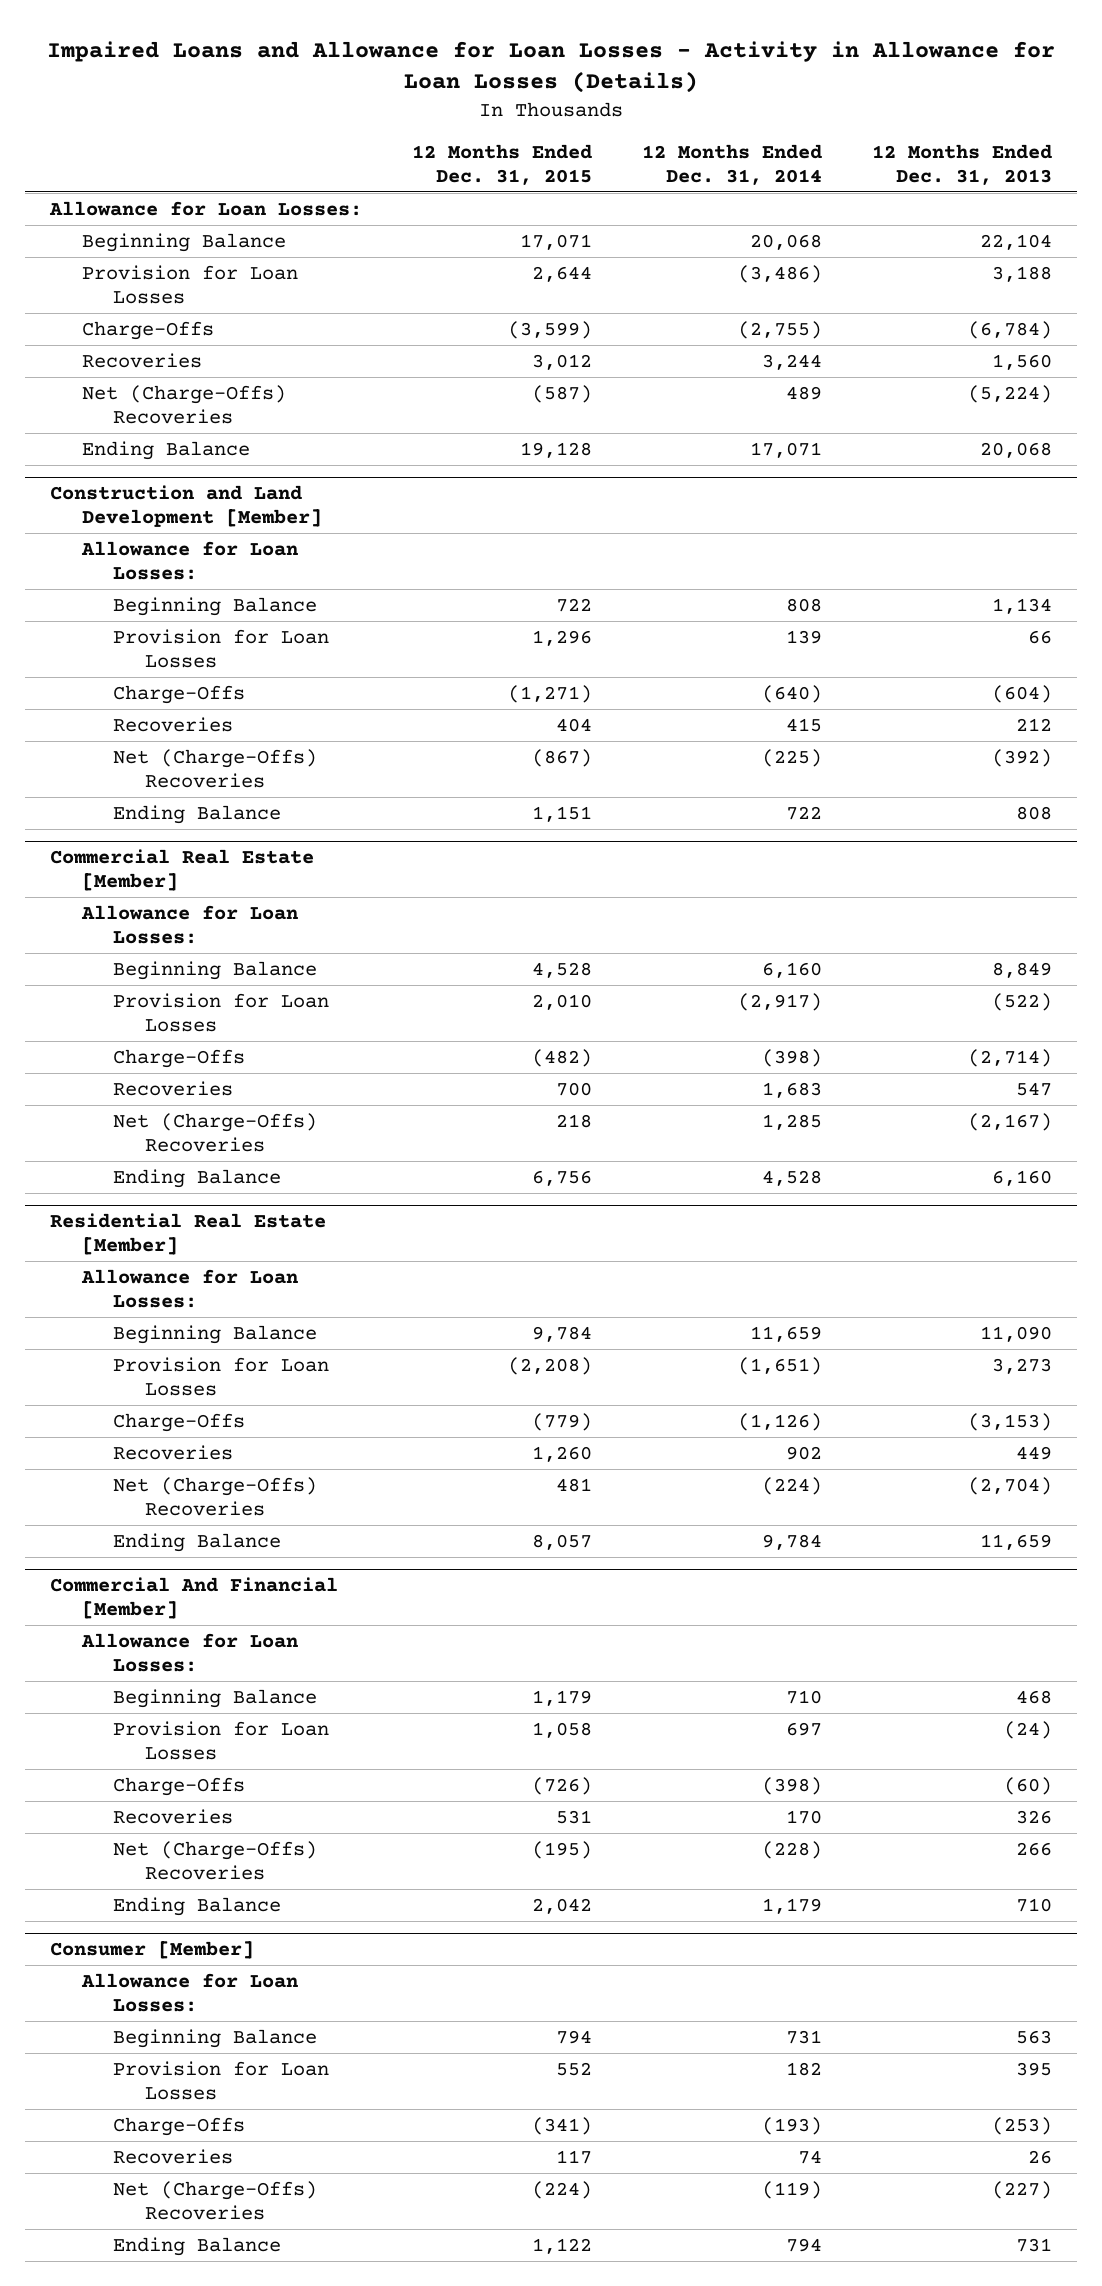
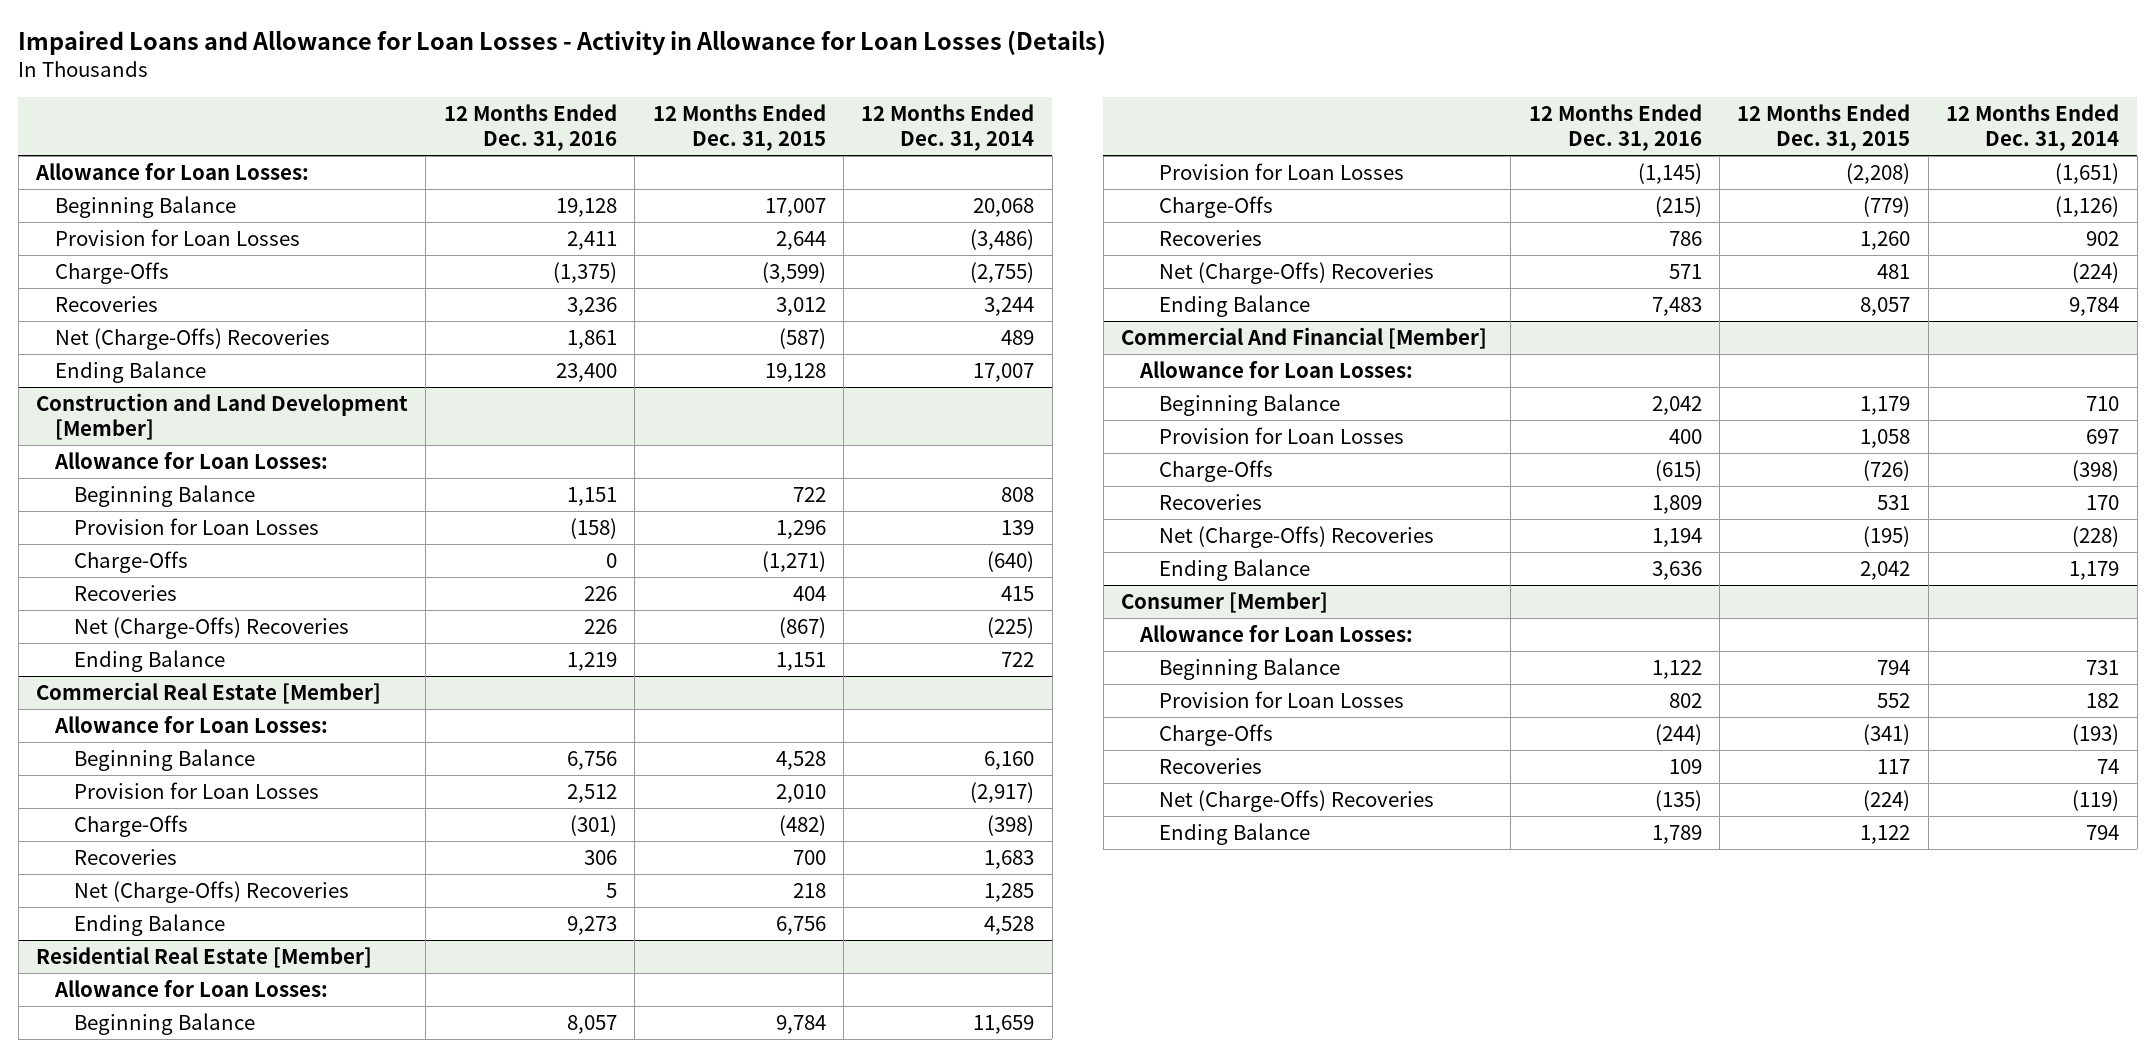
- | 12 Months Ended Dec. 31, 2015 | 12 Months Ended Dec. 31, 2014 | 12 Months Ended Dec. 31, 2013
+ | 12 Months Ended Dec. 31, 2016 | 12 Months Ended Dec. 31, 2015 | 12 Months Ended Dec. 31, 2014
- Beginning Balance | 17,071 | 20,068 | 22,104
+ Beginning Balance | 19,128 | 17,007 | 20,068
- Ending Balance | 19,128 | 17,071 | 20,068
+ Ending Balance | 23,400 | 19,128 | 17,007

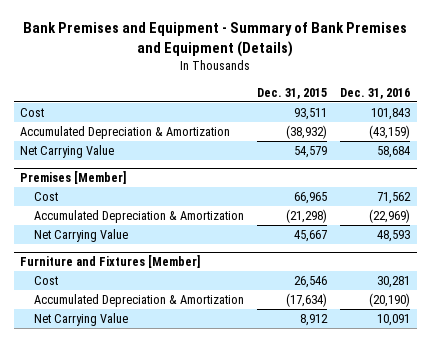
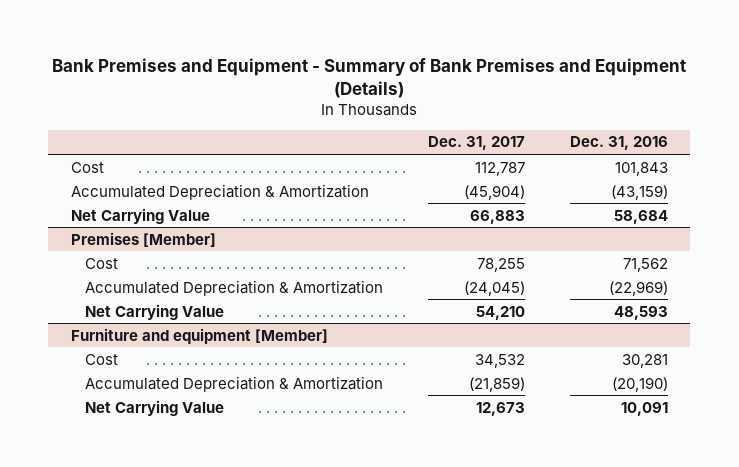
- | Dec. 31, 2015 | Dec. 31, 2016
+ | Dec. 31, 2017 | Dec. 31, 2016
- Furniture and Fixtures [Member]
+ Furniture and equipment [Member]

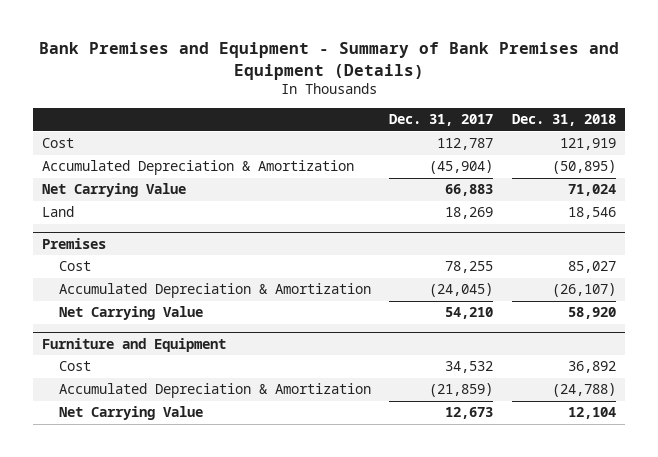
- | Dec. 31, 2017 | Dec. 31, 2016
+ | Dec. 31, 2017 | Dec. 31, 2018
- Premises [Member]
+ Land | 18,269 | 18,546
+ Premises
- Furniture and equipment [Member]
+ Furniture and Equipment

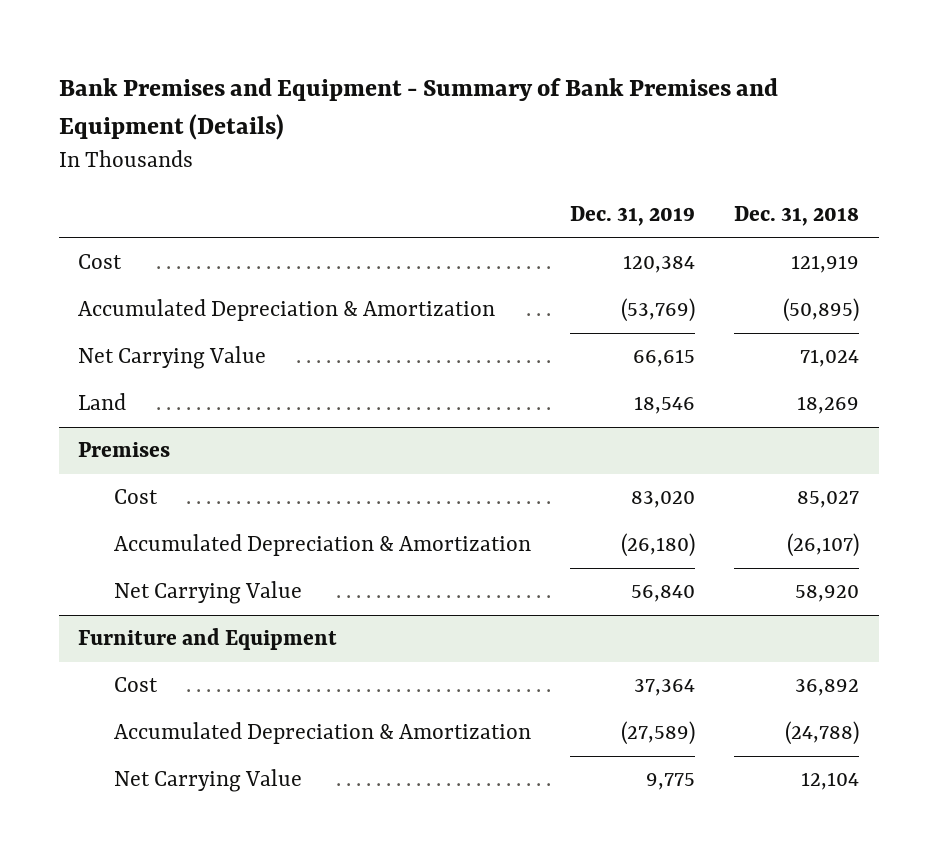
- | Dec. 31, 2017 | Dec. 31, 2018
+ | Dec. 31, 2019 | Dec. 31, 2018
- Land | 18,269 | 18,546
+ Land | 18,546 | 18,269

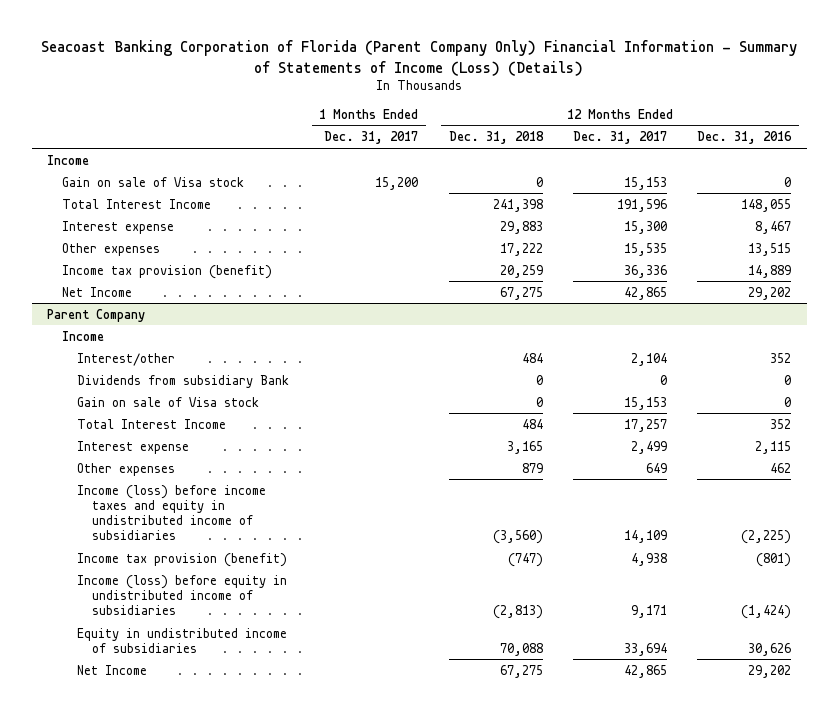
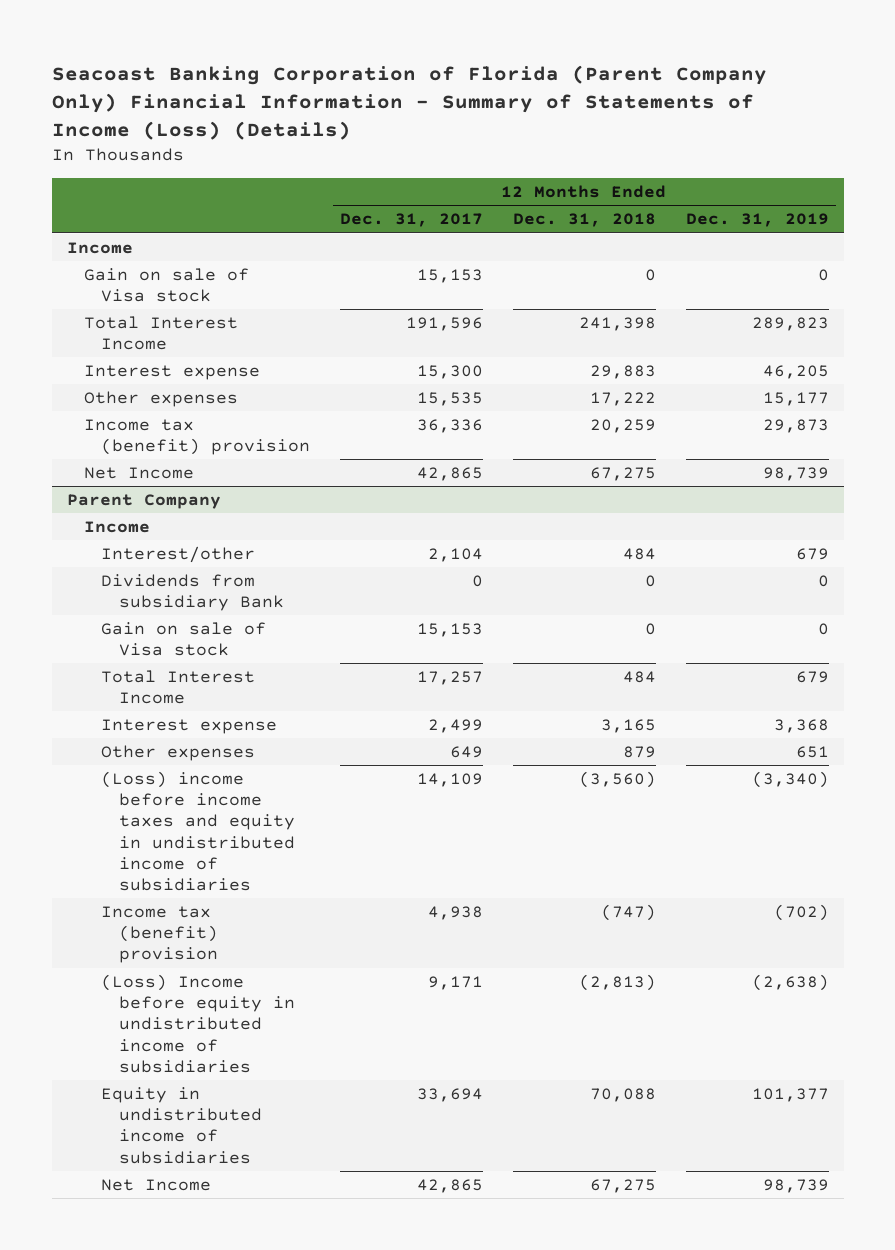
- | 1 Months Ended Dec. 31, 2017 | 12 Months Ended Dec. 31, 2018 | 12 Months Ended Dec. 31, 2017 | 12 Months Ended Dec. 31, 2016
+ | 12 Months Ended Dec. 31, 2017 | 12 Months Ended Dec. 31, 2018 | 12 Months Ended Dec. 31, 2019
- Income tax provision (benefit) | | 20,259 | 36,336 | 14,889
+ Income tax (benefit) provision | 36,336 | 20,259 | 29,873
@ Parent Company
- Income (loss) before income taxes and equity in undistributed income of subsidiaries | | (3,560) | 14,109 | (2,225)
- Income tax provision (benefit) | | (747) | 4,938 | (801)
- Income (loss) before equity in undistributed income of subsidiaries | | (2,813) | 9,171 | (1,424)
+ (Loss) income before income taxes and equity in undistributed income of subsidiaries | 14,109 | (3,560) | (3,340)
+ Income tax (benefit) provision | 4,938 | (747) | (702)
+ (Loss) Income before equity in undistributed income of subsidiaries | 9,171 | (2,813) | (2,638)

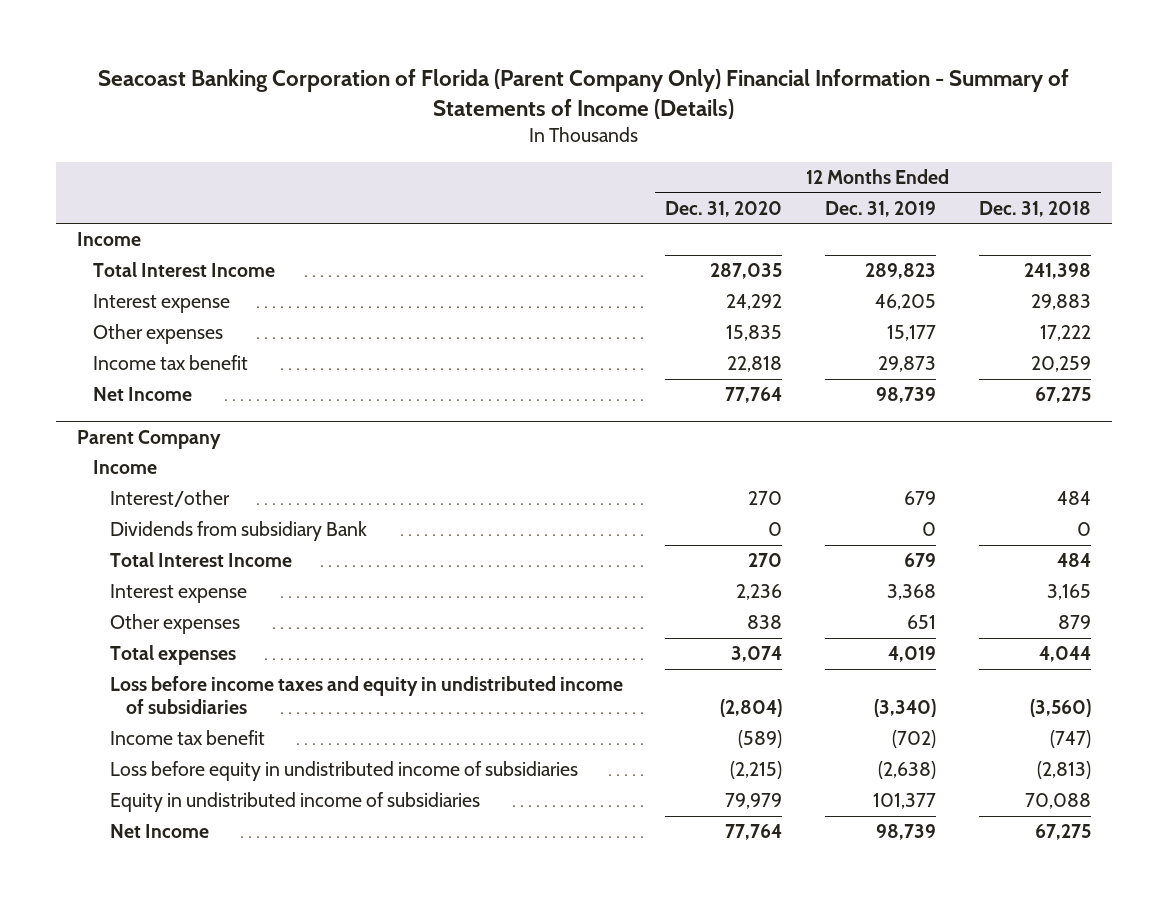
- Seacoast Banking Corporation of Florida (Parent Company Only) Financial Information - Summary of Statements of Income (Loss) (Details)
+ Seacoast Banking Corporation of Florida (Parent Company Only) Financial Information - Summary of Statements of Income (Details)
- | 12 Months Ended Dec. 31, 2017 | 12 Months Ended Dec. 31, 2018 | 12 Months Ended Dec. 31, 2019
+ | 12 Months Ended Dec. 31, 2020 | 12 Months Ended Dec. 31, 2019 | 12 Months Ended Dec. 31, 2018
- Gain on sale of Visa stock | 15,153 | 0 | 0
- Income tax (benefit) provision | 36,336 | 20,259 | 29,873
+ Income tax benefit | 22,818 | 29,873 | 20,259
@ Parent Company
- Gain on sale of Visa stock | 15,153 | 0 | 0
- (Loss) income before income taxes and equity in undistributed income of subsidiaries | 14,109 | (3,560) | (3,340)
- Income tax (benefit) provision | 4,938 | (747) | (702)
- (Loss) Income before equity in undistributed income of subsidiaries | 9,171 | (2,813) | (2,638)
+ Total expenses | 3,074 | 4,019 | 4,044
+ Loss before income taxes and equity in undistributed income of subsidiaries | (2,804) | (3,340) | (3,560)
+ Income tax benefit | (589) | (702) | (747)
+ Loss before equity in undistributed income of subsidiaries | (2,215) | (2,638) | (2,813)

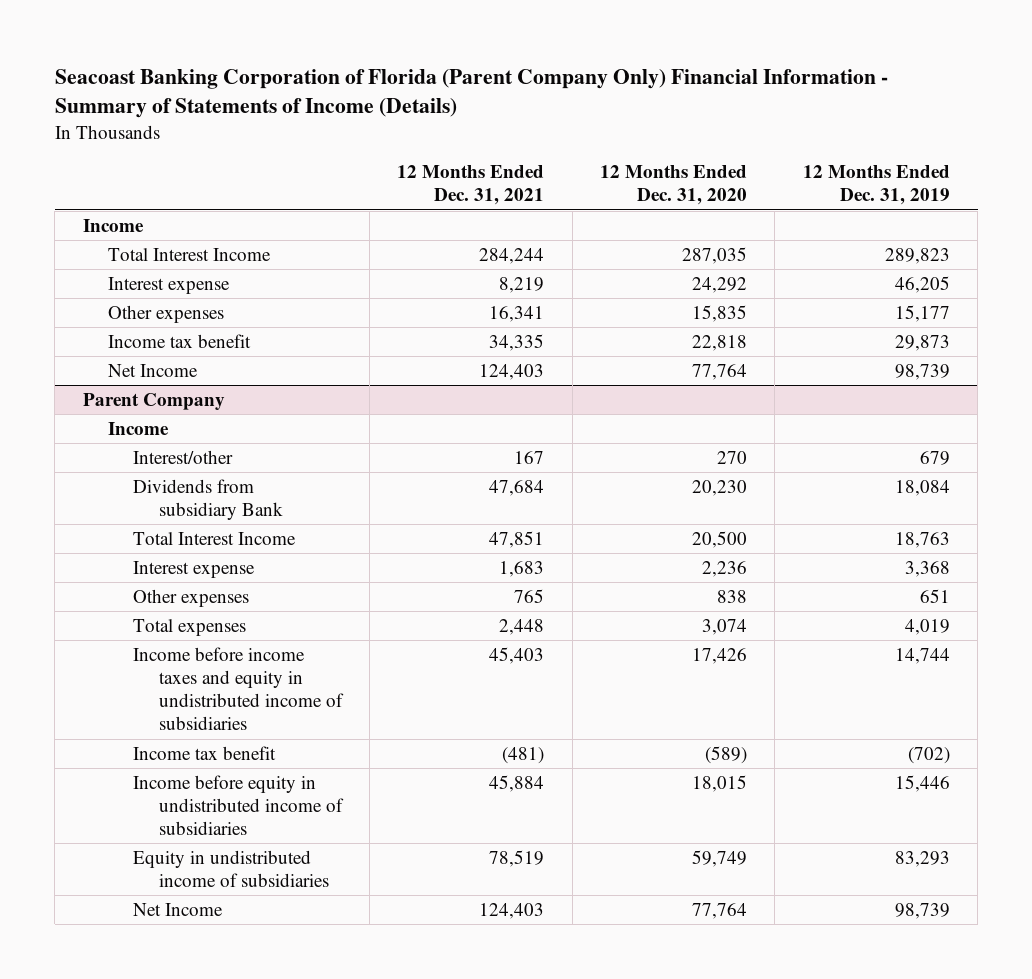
- | 12 Months Ended Dec. 31, 2020 | 12 Months Ended Dec. 31, 2019 | 12 Months Ended Dec. 31, 2018
+ | 12 Months Ended Dec. 31, 2021 | 12 Months Ended Dec. 31, 2020 | 12 Months Ended Dec. 31, 2019
@ Parent Company
- Dividends from subsidiary Bank | 0 | 0 | 0
- Total Interest Income | 270 | 679 | 484
+ Dividends from subsidiary Bank | 47,684 | 20,230 | 18,084
+ Total Interest Income | 47,851 | 20,500 | 18,763
- Loss before income taxes and equity in undistributed income of subsidiaries | (2,804) | (3,340) | (3,560)
+ Income before income taxes and equity in undistributed income of subsidiaries | 45,403 | 17,426 | 14,744
- Loss before equity in undistributed income of subsidiaries | (2,215) | (2,638) | (2,813)
- Equity in undistributed income of subsidiaries | 79,979 | 101,377 | 70,088
+ Income before equity in undistributed income of subsidiaries | 45,884 | 18,015 | 15,446
+ Equity in undistributed income of subsidiaries | 78,519 | 59,749 | 83,293

